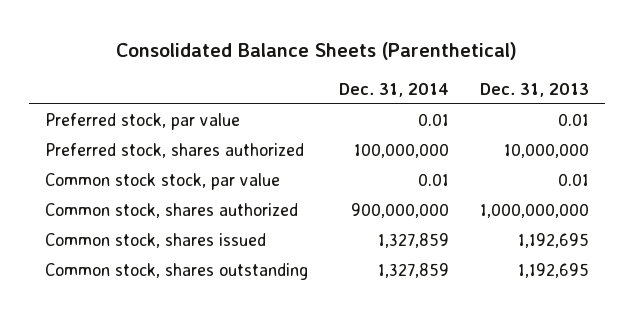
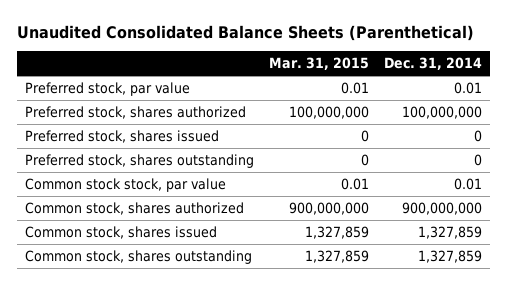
- Consolidated Balance Sheets (Parenthetical)
+ Unaudited Consolidated Balance Sheets (Parenthetical)
- | Dec. 31, 2014 | Dec. 31, 2013
+ | Mar. 31, 2015 | Dec. 31, 2014
+ Preferred stock, shares issued | 0 | 0
+ Preferred stock, shares outstanding | 0 | 0

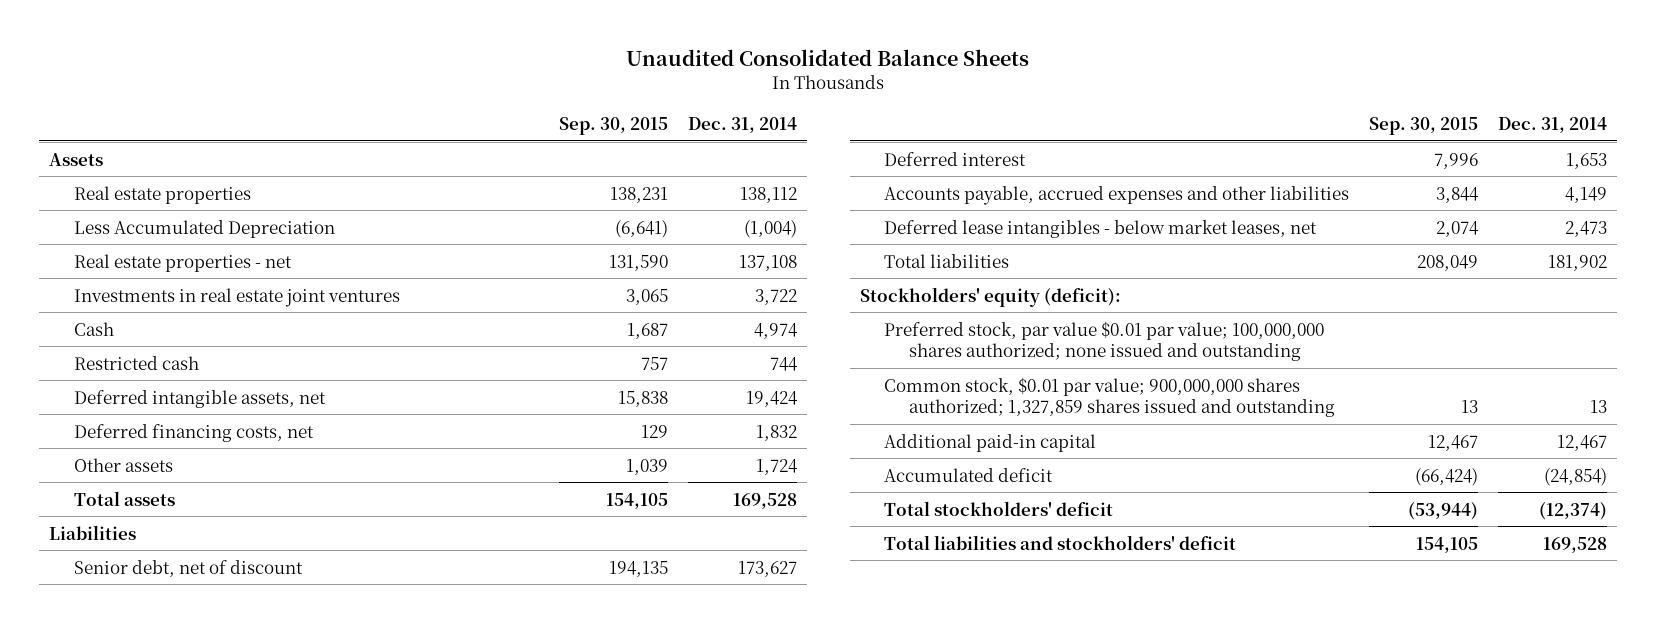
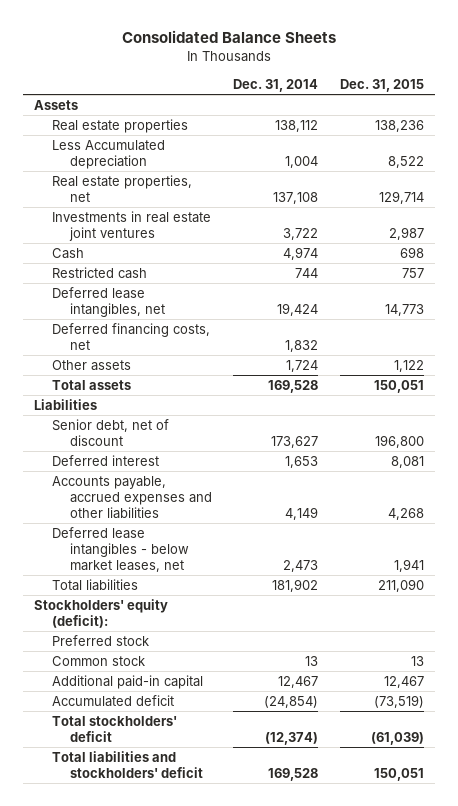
- Unaudited Consolidated Balance Sheets
+ Consolidated Balance Sheets
- | Sep. 30, 2015 | Dec. 31, 2014
+ | Dec. 31, 2014 | Dec. 31, 2015
- Less Accumulated Depreciation | (6,641) | (1,004)
- Real estate properties - net | 131,590 | 137,108
+ Less Accumulated depreciation | 1,004 | 8,522
+ Real estate properties, net | 137,108 | 129,714
- Deferred intangible assets, net | 15,838 | 19,424
+ Deferred lease intangibles, net | 19,424 | 14,773
- Preferred stock, par value $0.01 par value; 100,000,000 shares authorized; none issued and outstanding
- Common stock, $0.01 par value; 900,000,000 shares authorized; 1,327,859 shares issued and outstanding | 13 | 13
+ Preferred stock
+ Common stock | 13 | 13

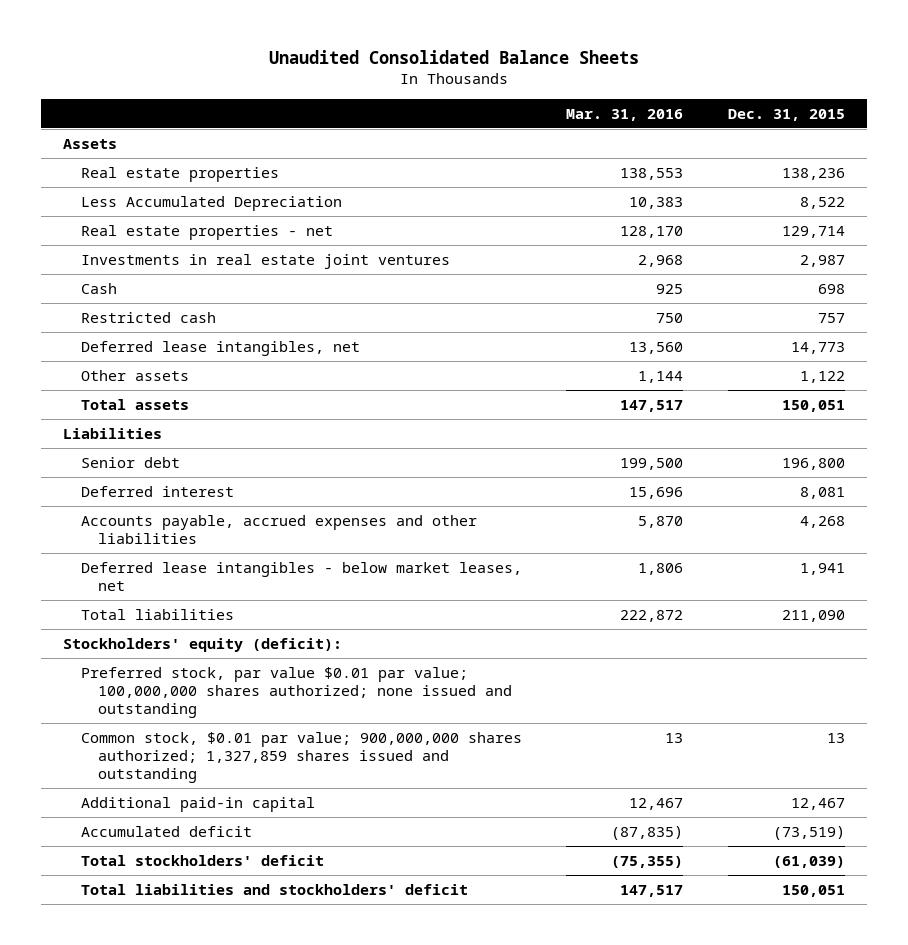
- Consolidated Balance Sheets
+ Unaudited Consolidated Balance Sheets
- | Dec. 31, 2014 | Dec. 31, 2015
+ | Mar. 31, 2016 | Dec. 31, 2015
- Less Accumulated depreciation | 1,004 | 8,522
- Real estate properties, net | 137,108 | 129,714
+ Less Accumulated Depreciation | 10,383 | 8,522
+ Real estate properties - net | 128,170 | 129,714
- Deferred financing costs, net | 1,832 |
- Senior debt, net of discount | 173,627 | 196,800
+ Senior debt | 199,500 | 196,800
- Preferred stock
- Common stock | 13 | 13
+ Preferred stock, par value $0.01 par value; 100,000,000 shares authorized; none issued and outstanding
+ Common stock, $0.01 par value; 900,000,000 shares authorized; 1,327,859 shares issued and outstanding | 13 | 13

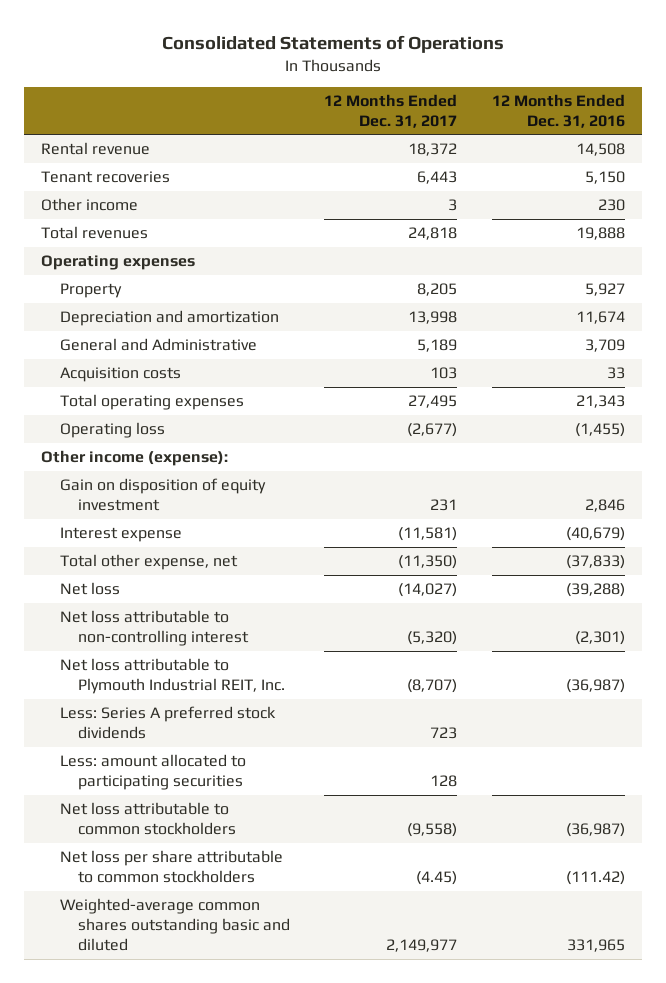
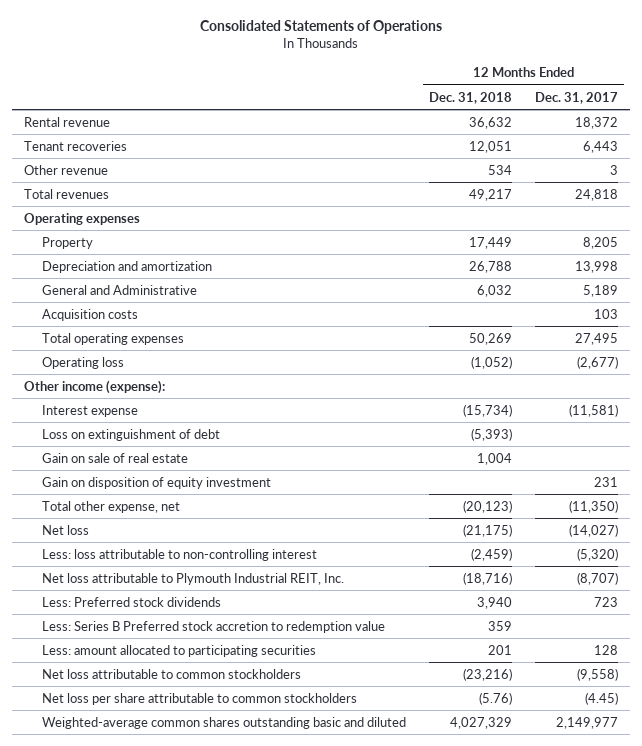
- | 12 Months Ended Dec. 31, 2017 | 12 Months Ended Dec. 31, 2016
+ | 12 Months Ended Dec. 31, 2018 | 12 Months Ended Dec. 31, 2017
- Other income | 3 | 230
+ Other revenue | 534 | 3
+ Loss on extinguishment of debt | (5,393) |
+ Gain on sale of real estate | 1,004 |
moved down: Gain on disposition of equity investment | | 231
- Net loss attributable to non-controlling interest | (5,320) | (2,301)
+ Less: loss attributable to non-controlling interest | (2,459) | (5,320)
- Less: Series A preferred stock dividends | 723 |
+ Less: Preferred stock dividends | 3,940 | 723
+ Less: Series B Preferred stock accretion to redemption value | 359 |

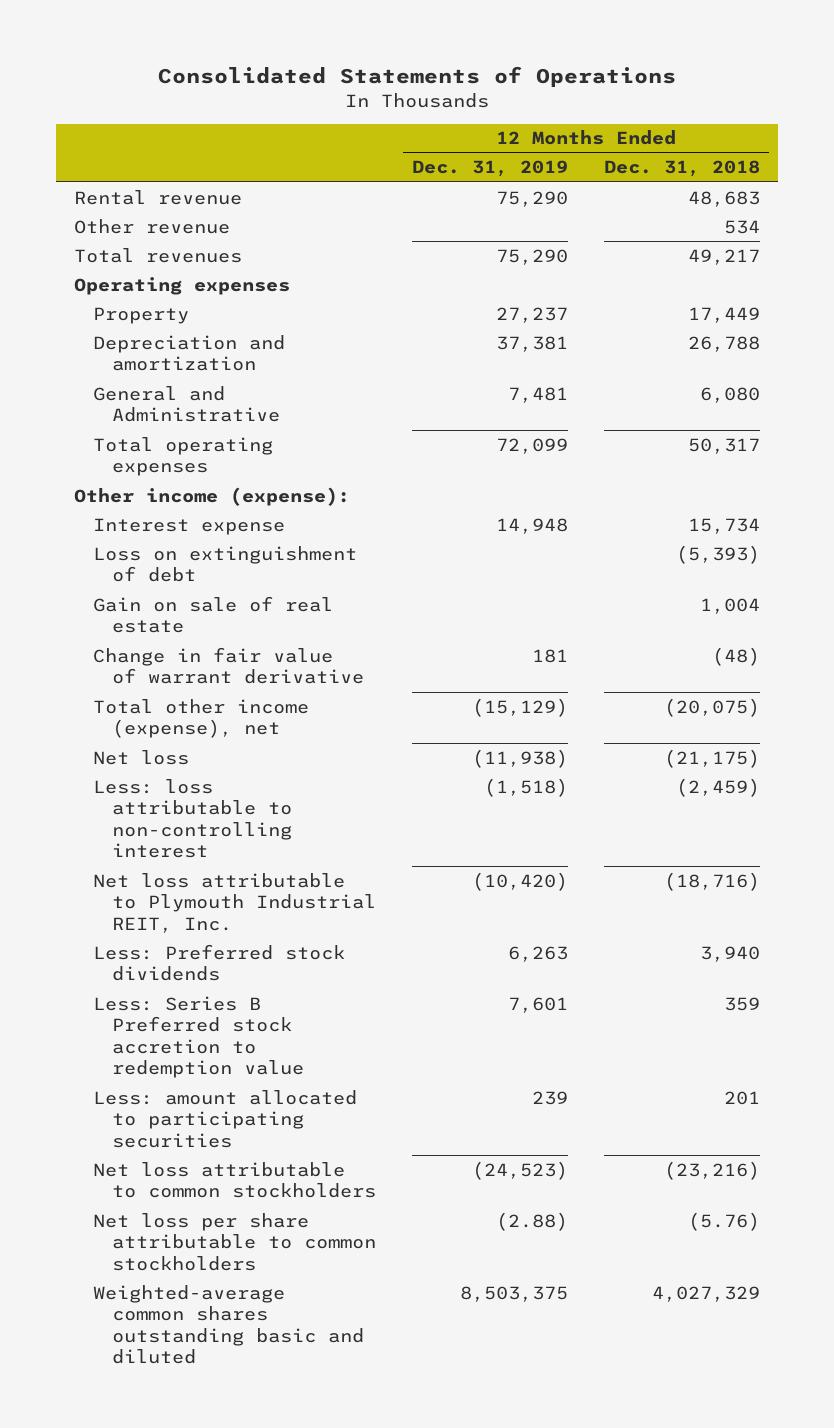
- | 12 Months Ended Dec. 31, 2018 | 12 Months Ended Dec. 31, 2017
+ | 12 Months Ended Dec. 31, 2019 | 12 Months Ended Dec. 31, 2018
- Rental revenue | 36,632 | 18,372
- Tenant recoveries | 12,051 | 6,443
+ Rental revenue | 75,290 | 48,683
- General and Administrative | 6,032 | 5,189
- Acquisition costs | | 103
- Total operating expenses | 50,269 | 27,495
- Operating loss | (1,052) | (2,677)
+ General and Administrative | 7,481 | 6,080
+ Total operating expenses | 72,099 | 50,317
- Interest expense | (15,734) | (11,581)
+ Interest expense | 14,948 | 15,734
- Gain on disposition of equity investment | | 231
- Total other expense, net | (20,123) | (11,350)
+ Change in fair value of warrant derivative | 181 | (48)
+ Total other income (expense), net | (15,129) | (20,075)

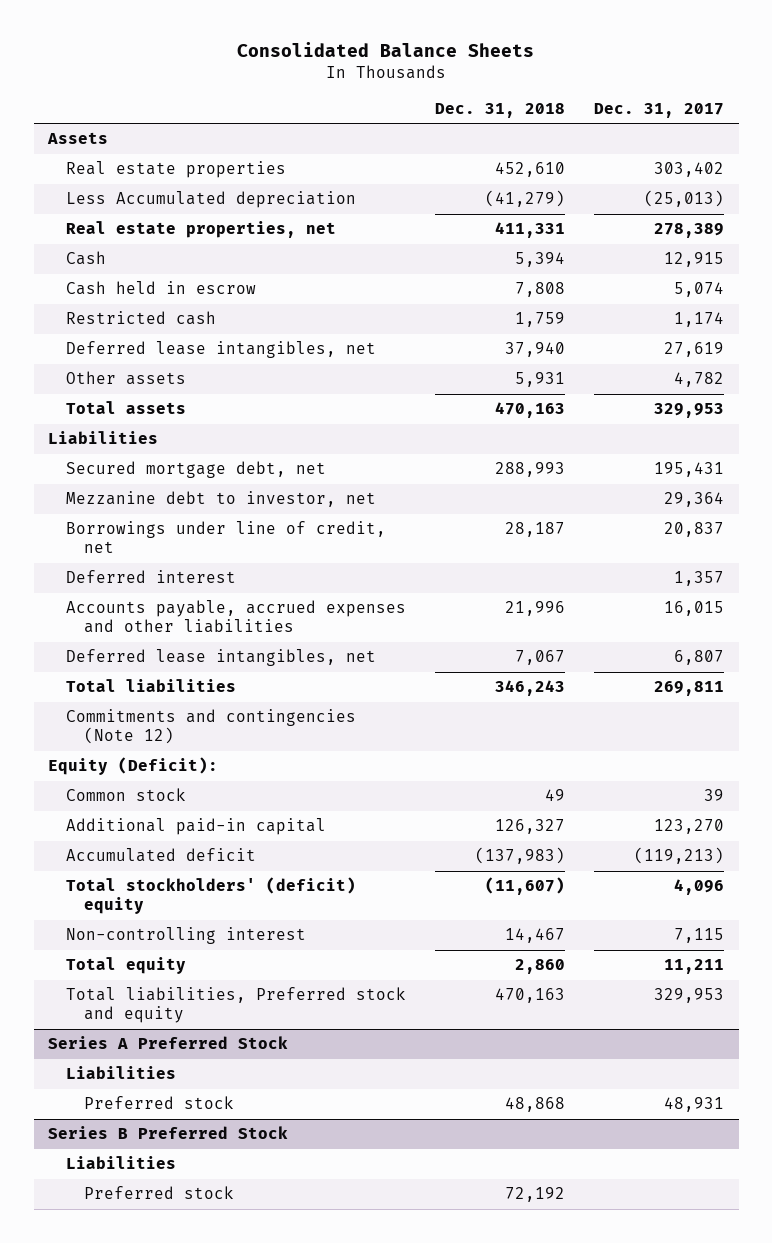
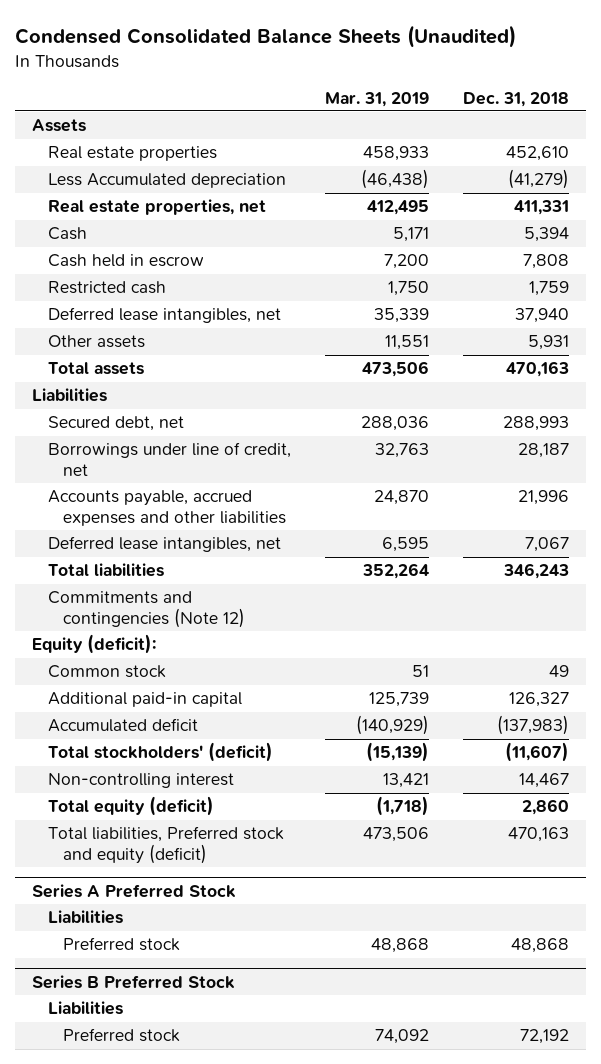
- Consolidated Balance Sheets
+ Condensed Consolidated Balance Sheets (Unaudited)
- | Dec. 31, 2018 | Dec. 31, 2017
+ | Mar. 31, 2019 | Dec. 31, 2018
- Secured mortgage debt, net | 288,993 | 195,431
- Mezzanine debt to investor, net | | 29,364
+ Secured debt, net | 288,036 | 288,993
- Deferred interest | | 1,357
- Equity (Deficit):
+ Equity (deficit):
- Total stockholders' (deficit) equity | (11,607) | 4,096
+ Total stockholders' (deficit) | (15,139) | (11,607)
- Total equity | 2,860 | 11,211
- Total liabilities, Preferred stock and equity | 470,163 | 329,953
+ Total equity (deficit) | (1,718) | 2,860
+ Total liabilities, Preferred stock and equity (deficit) | 473,506 | 470,163

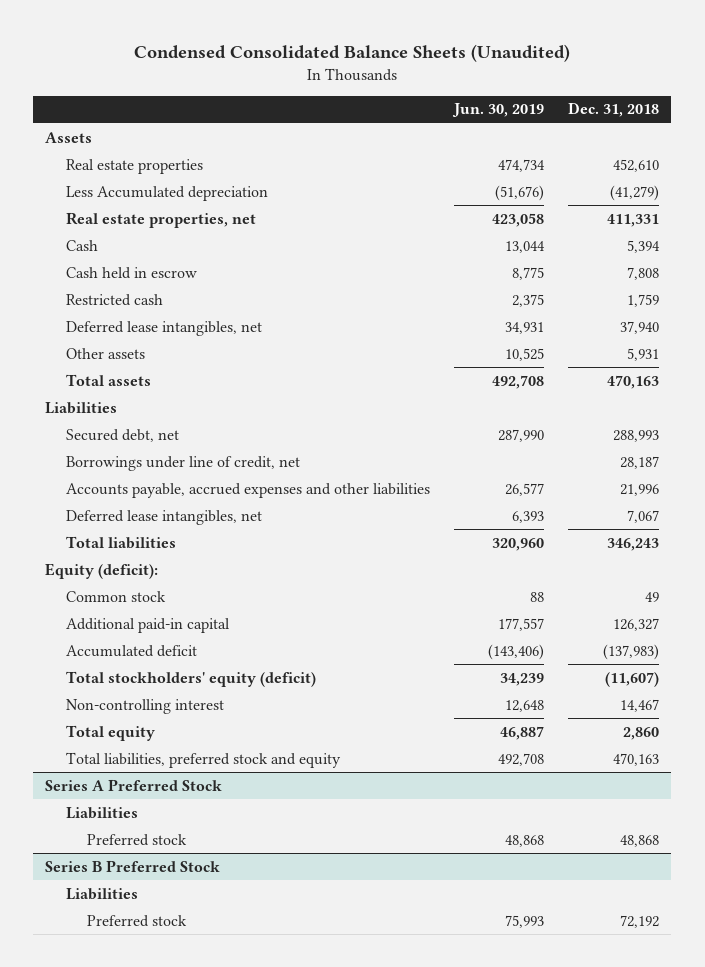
- | Mar. 31, 2019 | Dec. 31, 2018
+ | Jun. 30, 2019 | Dec. 31, 2018
- Commitments and contingencies (Note 12)
- Total stockholders' (deficit) | (15,139) | (11,607)
+ Total stockholders' equity (deficit) | 34,239 | (11,607)
- Total equity (deficit) | (1,718) | 2,860
- Total liabilities, Preferred stock and equity (deficit) | 473,506 | 470,163
+ Total equity | 46,887 | 2,860
+ Total liabilities, preferred stock and equity | 492,708 | 470,163

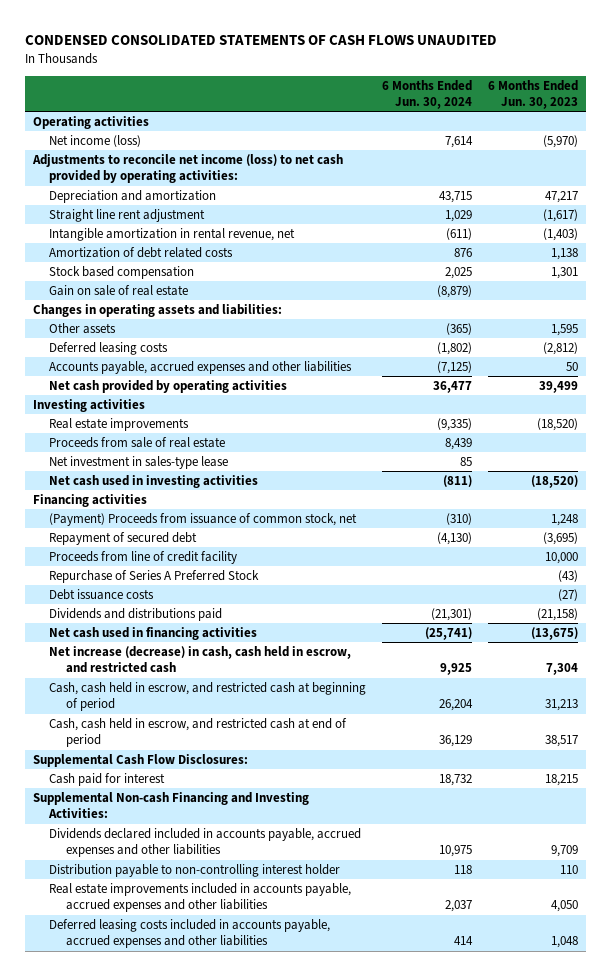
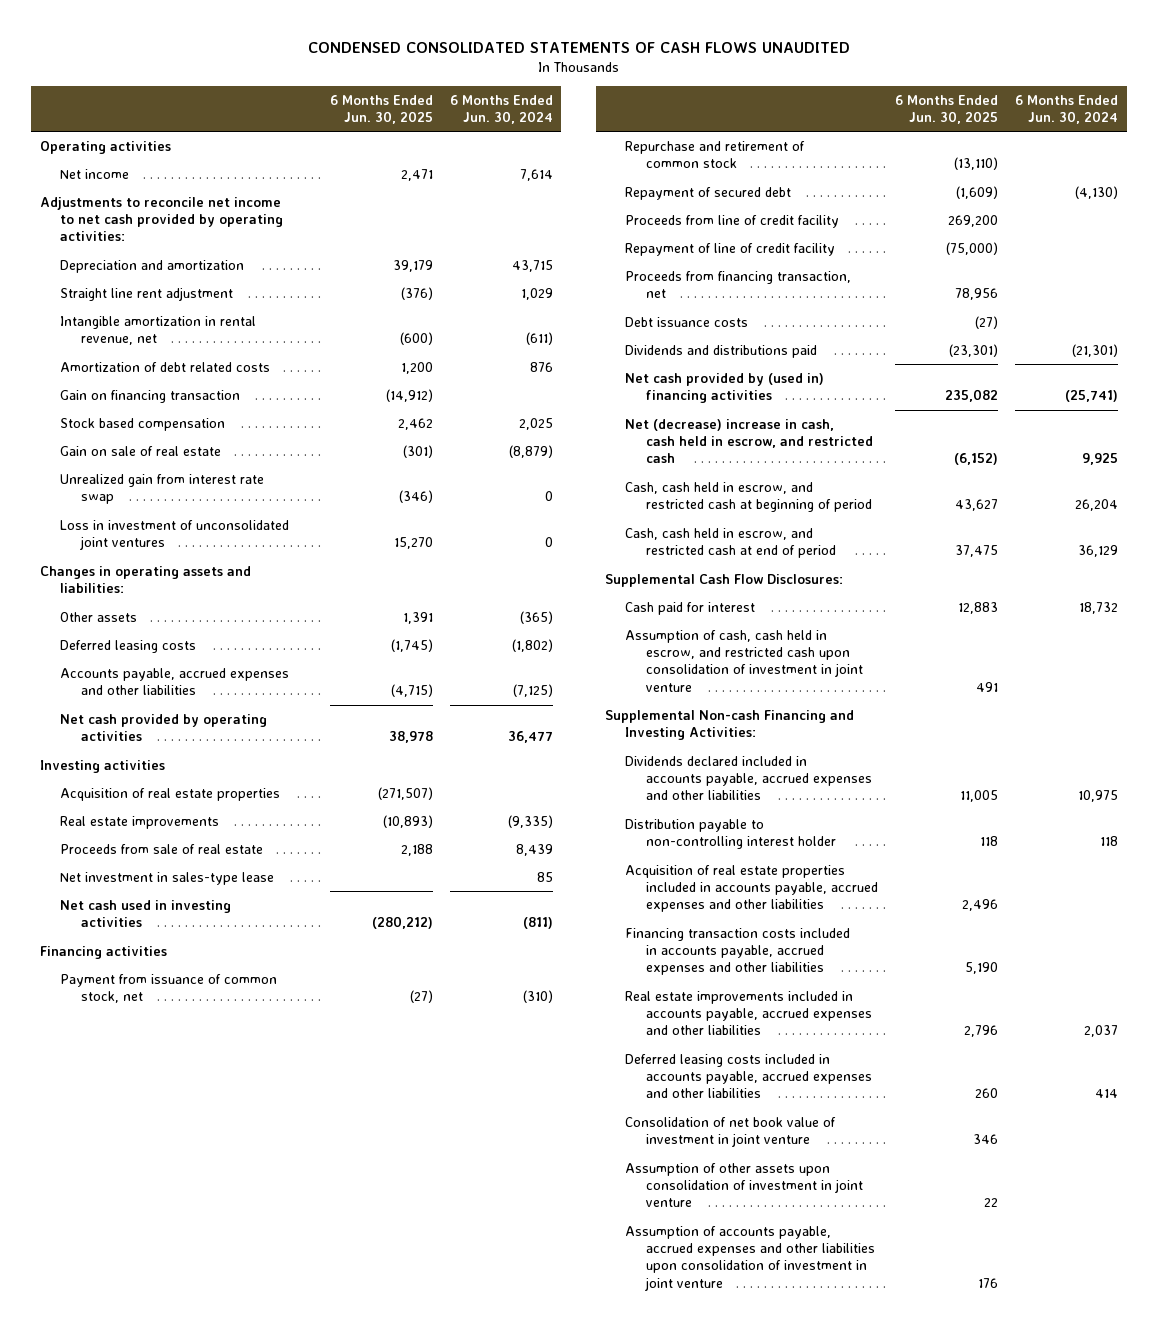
- | 6 Months Ended Jun. 30, 2024 | 6 Months Ended Jun. 30, 2023
+ | 6 Months Ended Jun. 30, 2025 | 6 Months Ended Jun. 30, 2024
- Net income (loss) | 7,614 | (5,970)
- Adjustments to reconcile net income (loss) to net cash provided by operating activities:
+ Net income | 2,471 | 7,614
+ Adjustments to reconcile net income to net cash provided by operating activities:
+ Gain on financing transaction | (14,912) |
+ Unrealized gain from interest rate swap | (346) | 0
+ Loss in investment of unconsolidated joint ventures | 15,270 | 0
+ Acquisition of real estate properties | (271,507) |
- (Payment) Proceeds from issuance of common stock, net | (310) | 1,248
+ Payment from issuance of common stock, net | (27) | (310)
+ Repurchase and retirement of common stock | (13,110) |
- Repurchase of Series A Preferred Stock | | (43)
+ Repayment of line of credit facility | (75,000) |
+ Proceeds from financing transaction, net | 78,956 |
- Net cash used in financing activities | (25,741) | (13,675)
- Net increase (decrease) in cash, cash held in escrow, and restricted cash | 9,925 | 7,304
+ Net cash provided by (used in) financing activities | 235,082 | (25,741)
+ Net (decrease) increase in cash, cash held in escrow, and restricted cash | (6,152) | 9,925
+ Assumption of cash, cash held in escrow, and restricted cash upon consolidation of investment in joint venture | 491 |
+ Acquisition of real estate properties included in accounts payable, accrued expenses and other liabilities | 2,496 |
+ Financing transaction costs included in accounts payable, accrued expenses and other liabilities | 5,190 |
+ Consolidation of net book value of investment in joint venture | 346 |
+ Assumption of other assets upon consolidation of investment in joint venture | 22 |
+ Assumption of accounts payable, accrued expenses and other liabilities upon consolidation of investment in joint venture | 176 |

